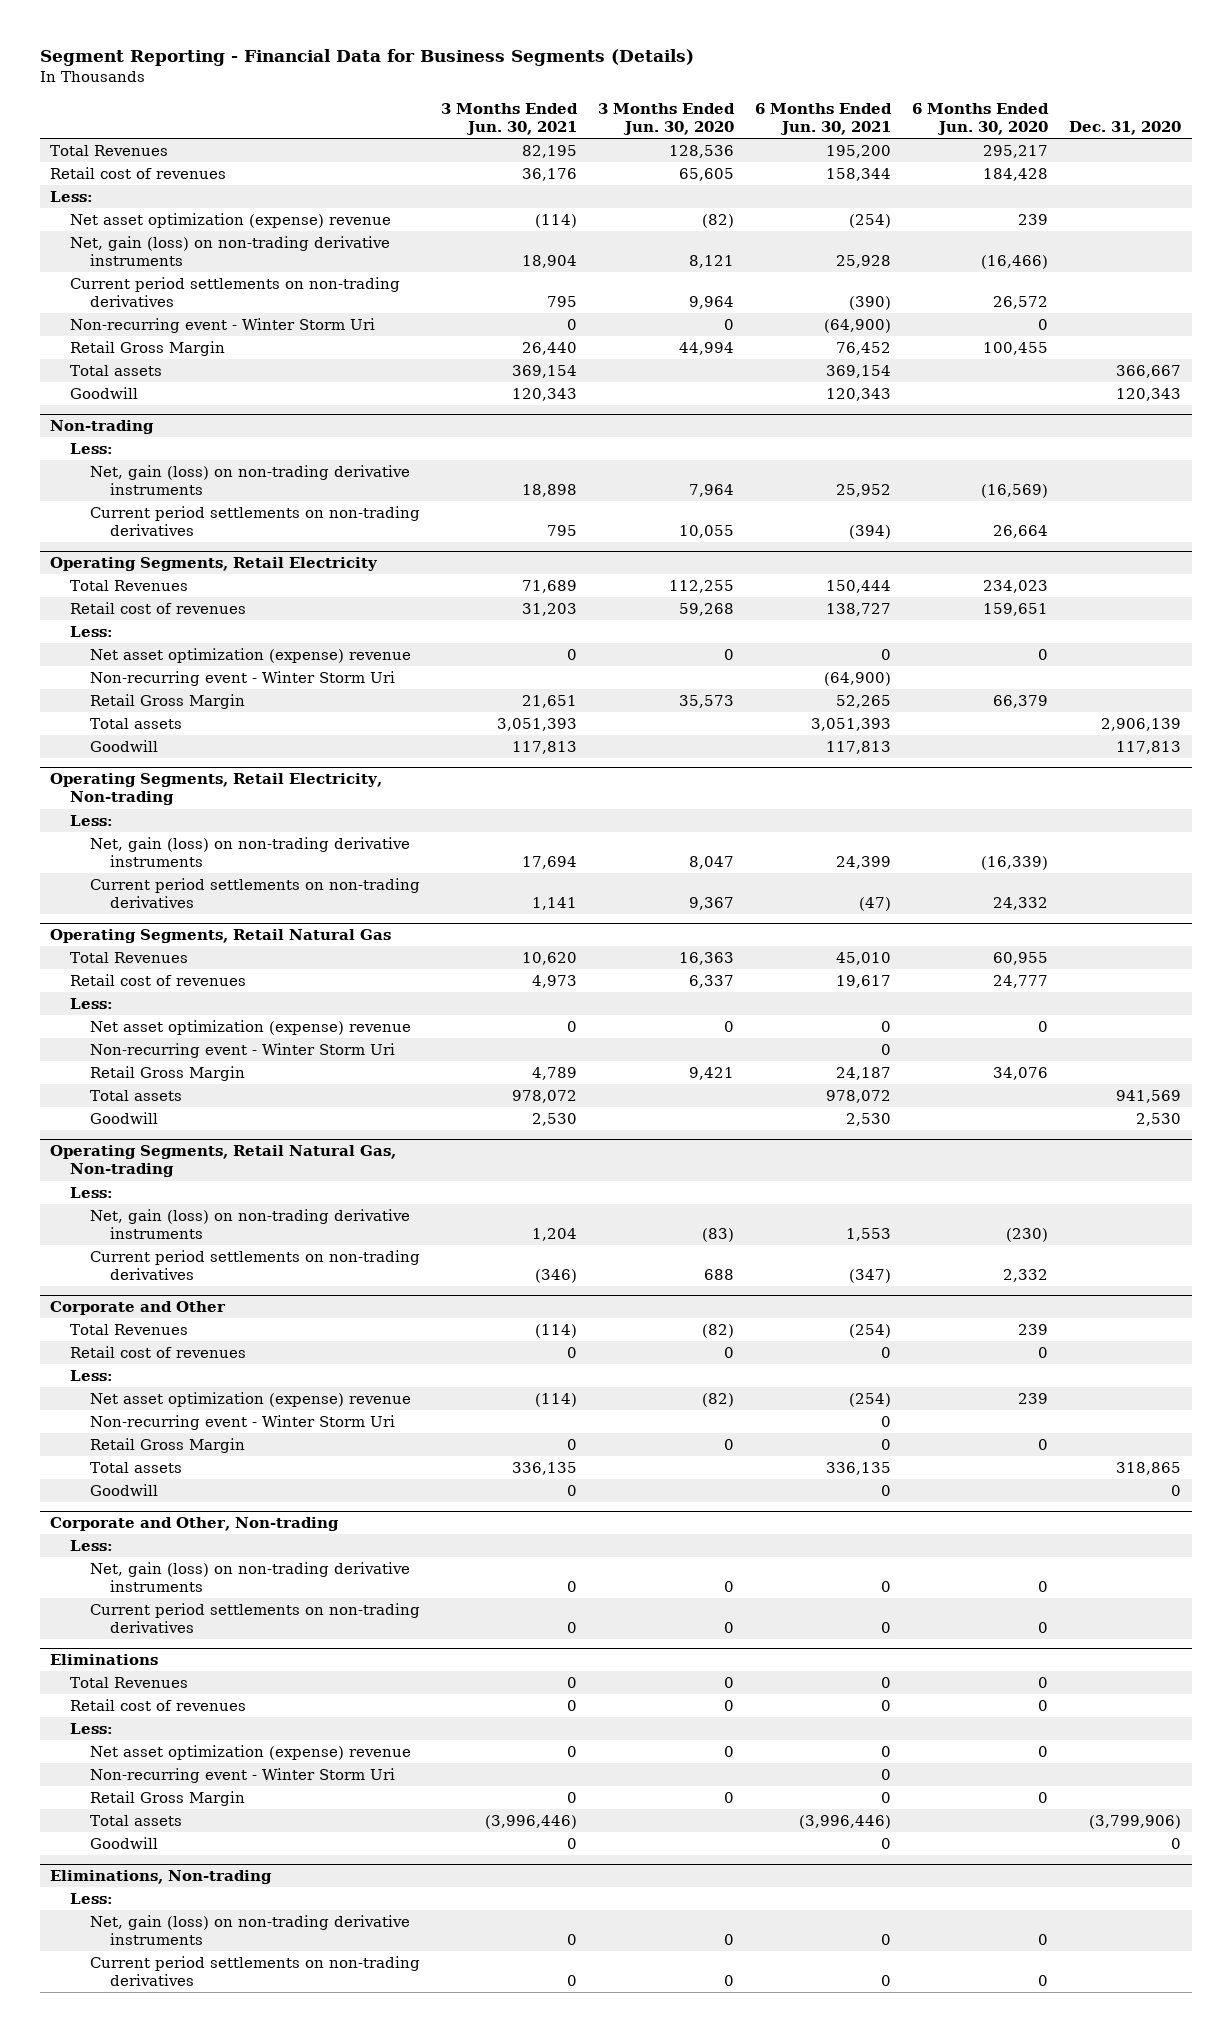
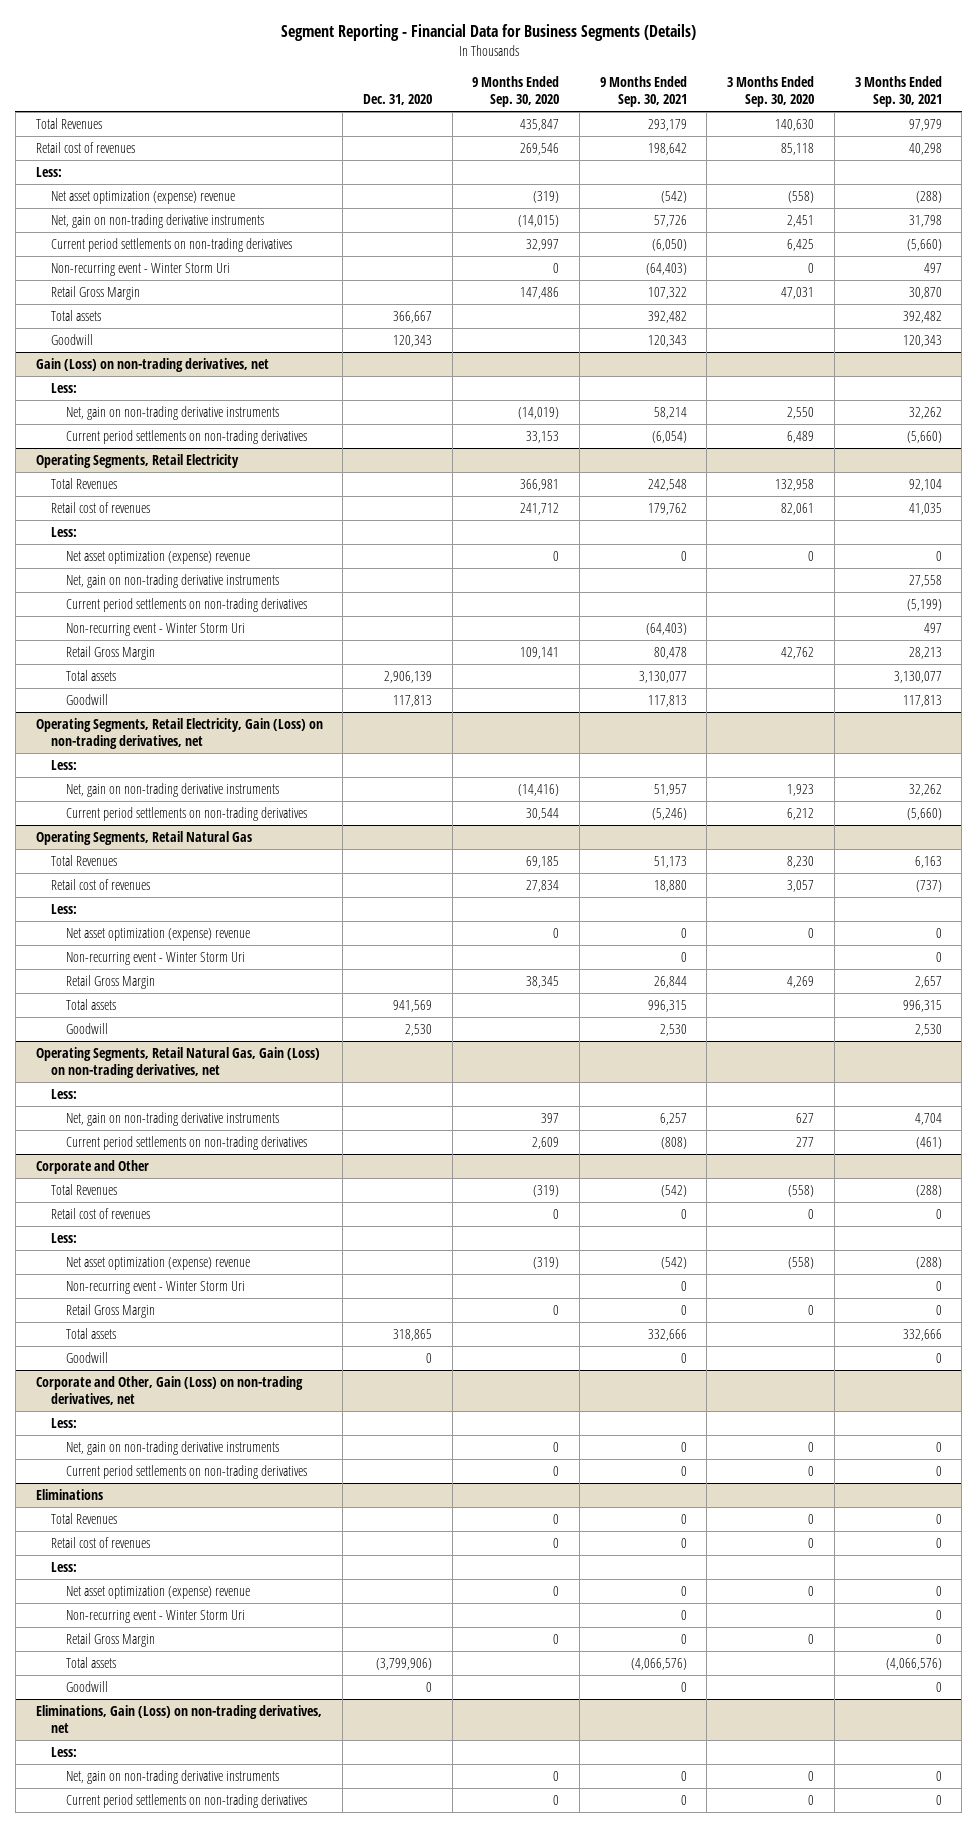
- | 3 Months Ended Jun. 30, 2021 | 3 Months Ended Jun. 30, 2020 | 6 Months Ended Jun. 30, 2021 | 6 Months Ended Jun. 30, 2020 | Dec. 31, 2020
+ | Dec. 31, 2020 | 9 Months Ended Sep. 30, 2020 | 9 Months Ended Sep. 30, 2021 | 3 Months Ended Sep. 30, 2020 | 3 Months Ended Sep. 30, 2021
- Net, gain (loss) on non-trading derivative instruments | 18,904 | 8,121 | 25,928 | (16,466) |
+ Net, gain on non-trading derivative instruments | | (14,015) | 57,726 | 2,451 | 31,798
- Non-trading
+ Gain (Loss) on non-trading derivatives, net
- Net, gain (loss) on non-trading derivative instruments | 18,898 | 7,964 | 25,952 | (16,569) |
+ Net, gain on non-trading derivative instruments | | (14,019) | 58,214 | 2,550 | 32,262
@ Operating Segments, Retail Electricity
+ Net, gain on non-trading derivative instruments | | | | | 27,558
+ Current period settlements on non-trading derivatives | | | | | (5,199)
- Operating Segments, Retail Electricity, Non-trading
+ Operating Segments, Retail Electricity, Gain (Loss) on non-trading derivatives, net
- Net, gain (loss) on non-trading derivative instruments | 17,694 | 8,047 | 24,399 | (16,339) |
+ Net, gain on non-trading derivative instruments | | (14,416) | 51,957 | 1,923 | 32,262
- Operating Segments, Retail Natural Gas, Non-trading
+ Operating Segments, Retail Natural Gas, Gain (Loss) on non-trading derivatives, net
- Net, gain (loss) on non-trading derivative instruments | 1,204 | (83) | 1,553 | (230) |
+ Net, gain on non-trading derivative instruments | | 397 | 6,257 | 627 | 4,704
- Corporate and Other, Non-trading
+ Corporate and Other, Gain (Loss) on non-trading derivatives, net
- Net, gain (loss) on non-trading derivative instruments | 0 | 0 | 0 | 0 |
+ Net, gain on non-trading derivative instruments | | 0 | 0 | 0 | 0
- Eliminations, Non-trading
+ Eliminations, Gain (Loss) on non-trading derivatives, net
- Net, gain (loss) on non-trading derivative instruments | 0 | 0 | 0 | 0 |
+ Net, gain on non-trading derivative instruments | | 0 | 0 | 0 | 0

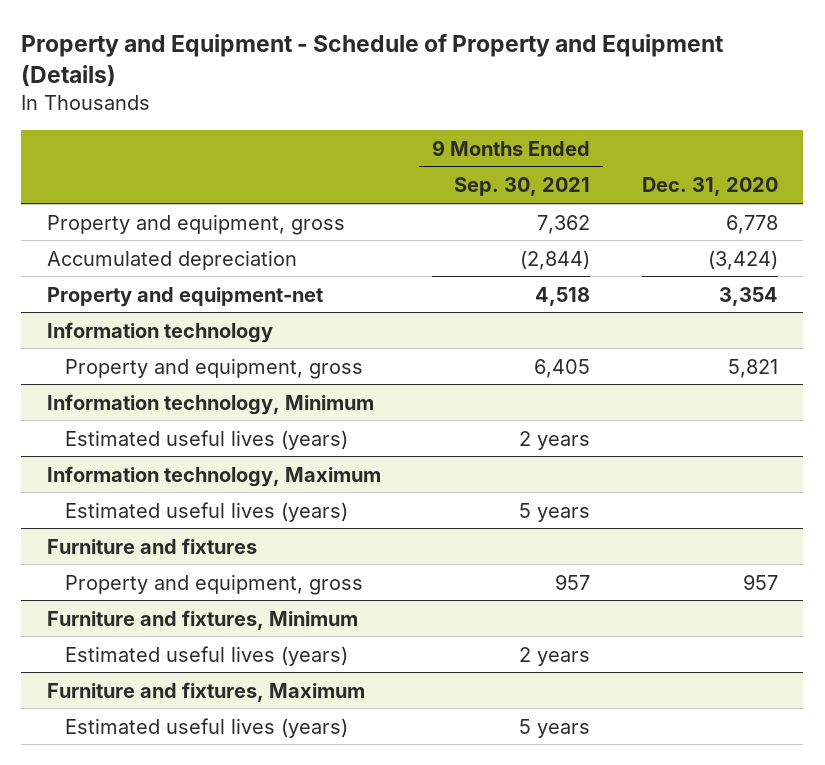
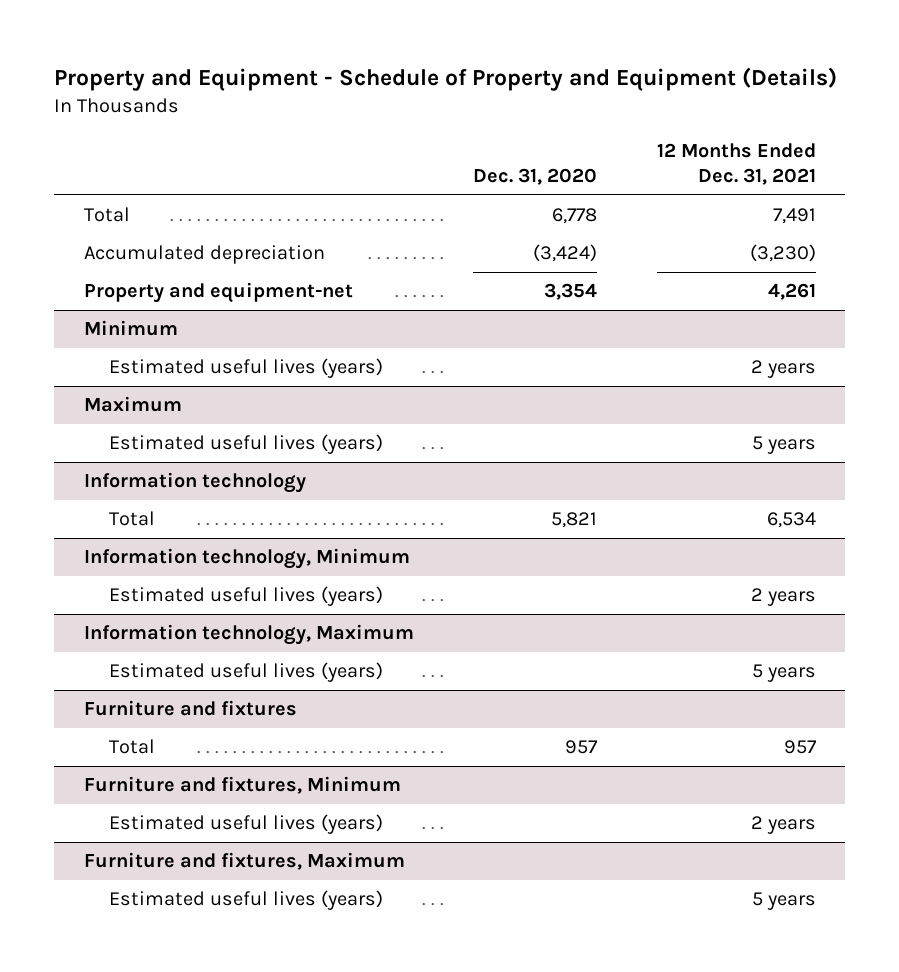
- | 9 Months Ended Sep. 30, 2021 | Dec. 31, 2020
+ | Dec. 31, 2020 | 12 Months Ended Dec. 31, 2021
- Property and equipment, gross | 7,362 | 6,778
+ Total | 6,778 | 7,491
+ Minimum
+ Estimated useful lives (years) | | 2 years
+ Maximum
+ Estimated useful lives (years) | | 5 years
@ Information technology
- Property and equipment, gross | 6,405 | 5,821
+ Total | 5,821 | 6,534
@ Furniture and fixtures
- Property and equipment, gross | 957 | 957
+ Total | 957 | 957

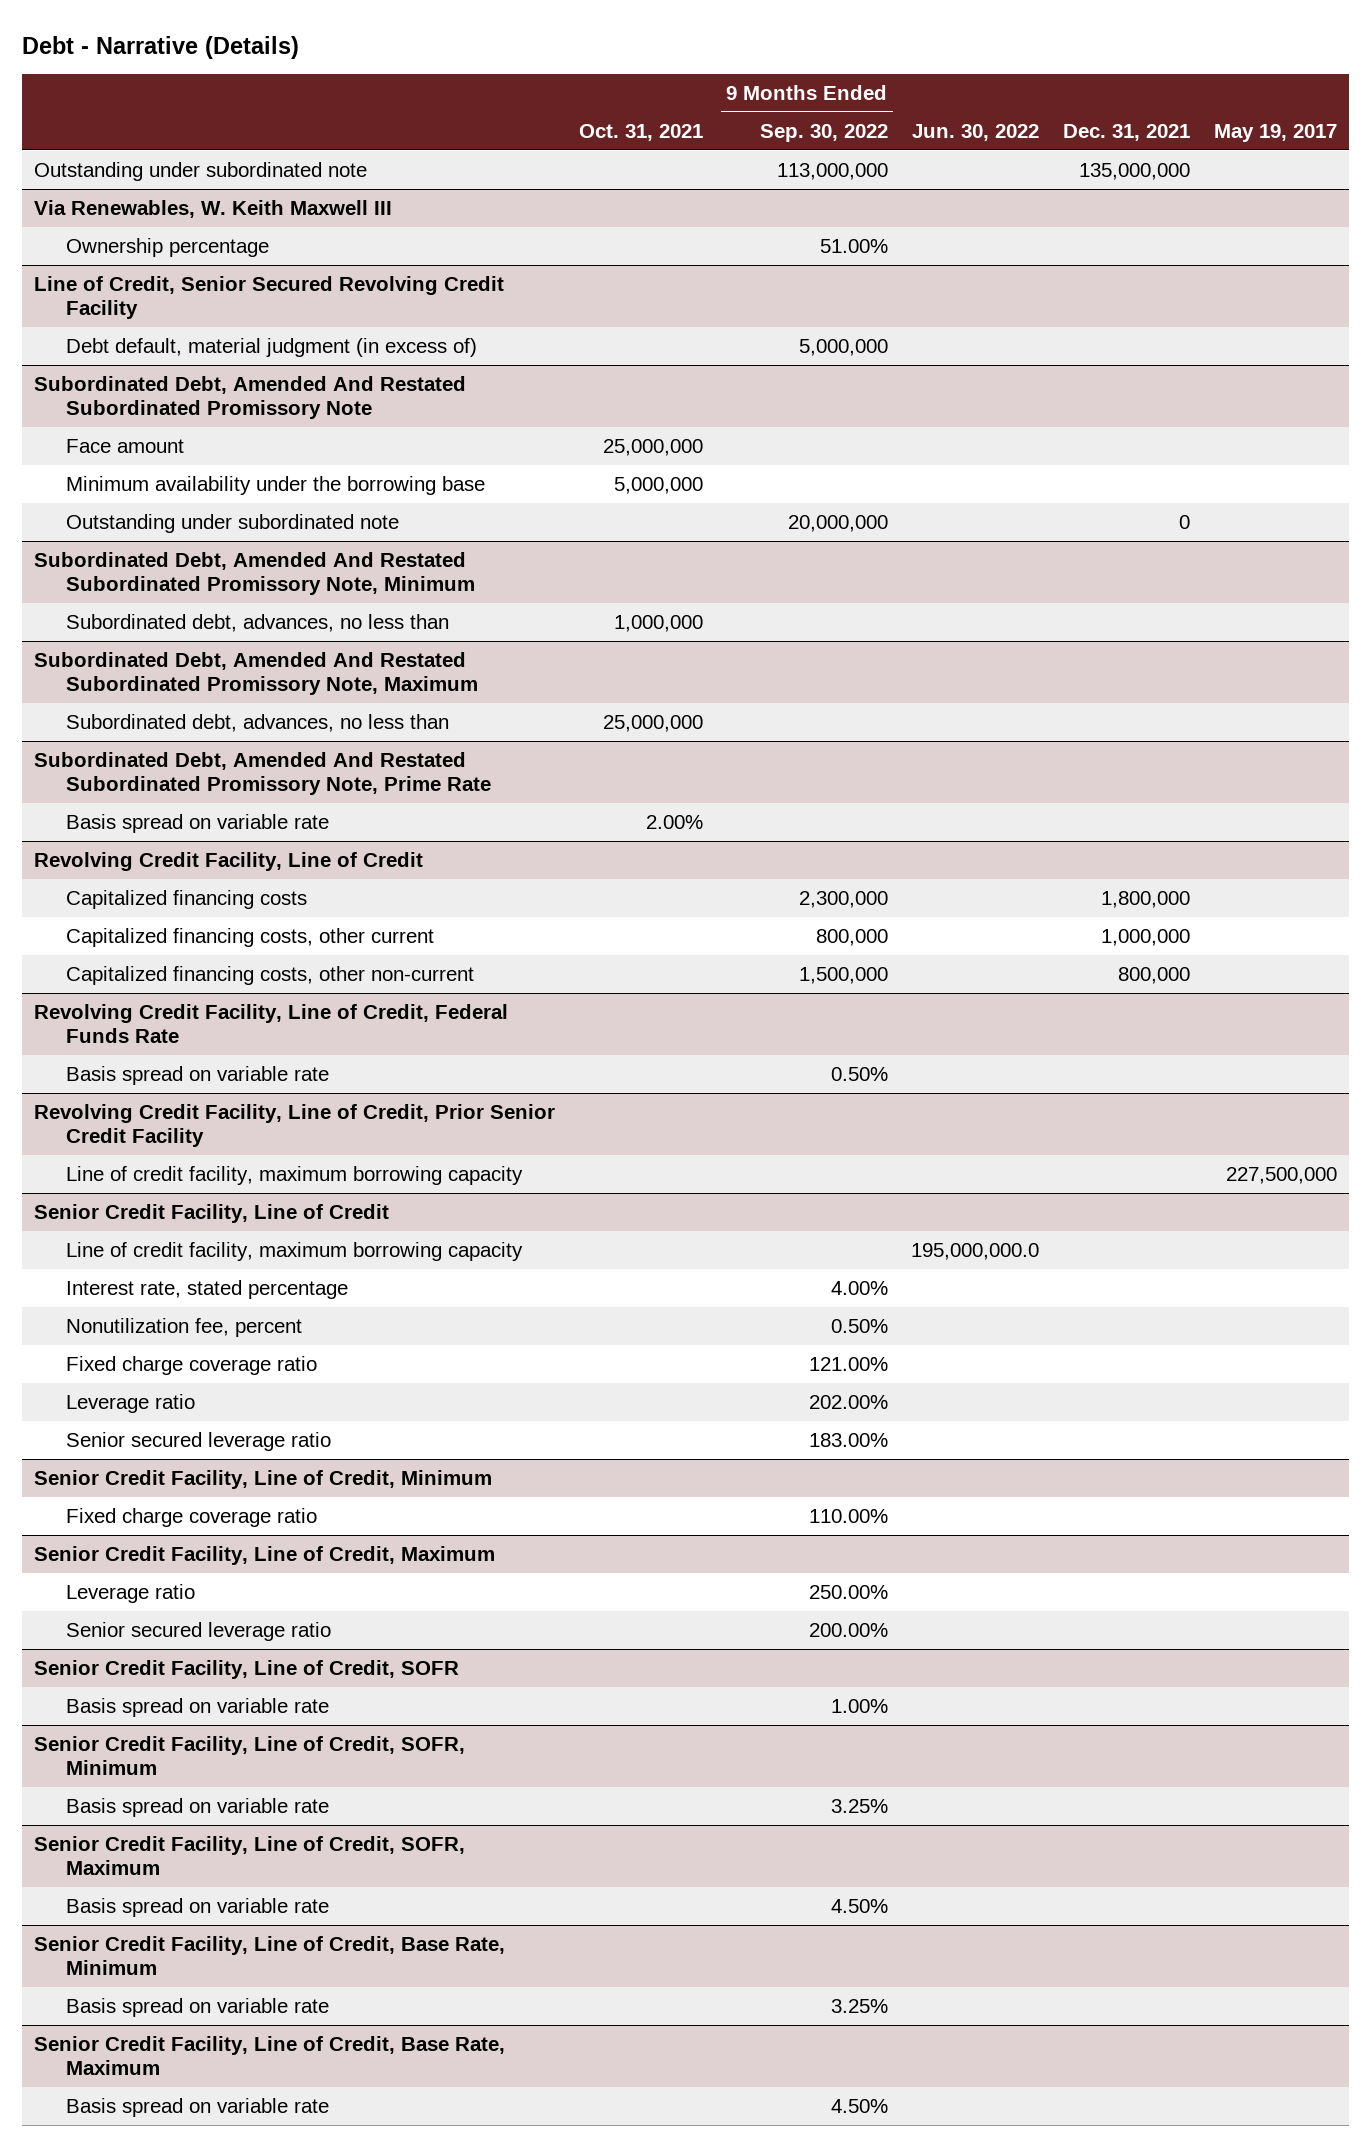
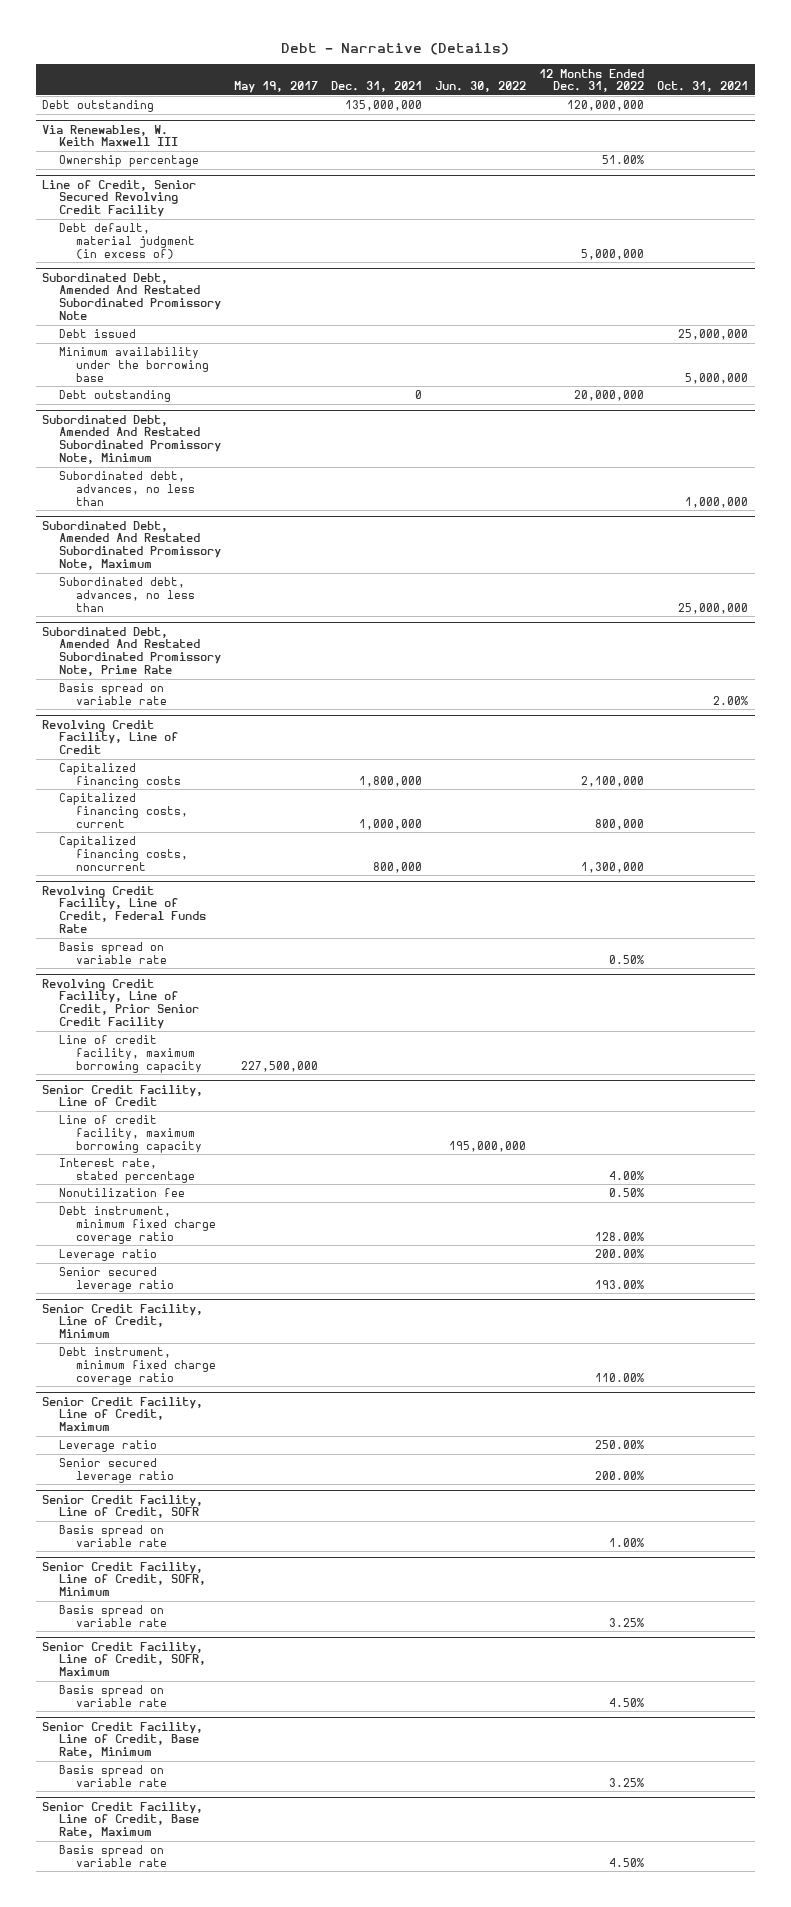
- | Oct. 31, 2021 | 9 Months Ended Sep. 30, 2022 | Jun. 30, 2022 | Dec. 31, 2021 | May 19, 2017
+ | May 19, 2017 | Dec. 31, 2021 | Jun. 30, 2022 | 12 Months Ended Dec. 31, 2022 | Oct. 31, 2021
- Outstanding under subordinated note | | 113,000,000 | | 135,000,000 |
+ Debt outstanding | | 135,000,000 | | 120,000,000 |
@ Subordinated Debt, Amended And Restated Subordinated Promissory Note
- Face amount | 25,000,000 | | | |
+ Debt issued | | | | | 25,000,000
- Outstanding under subordinated note | | 20,000,000 | | 0 |
+ Debt outstanding | | 0 | | 20,000,000 |
@ Revolving Credit Facility, Line of Credit
- Capitalized financing costs, other current | | 800,000 | | 1,000,000 |
- Capitalized financing costs, other non-current | | 1,500,000 | | 800,000 |
+ Capitalized financing costs, current | | 1,000,000 | | 800,000 |
+ Capitalized financing costs, noncurrent | | 800,000 | | 1,300,000 |
@ Senior Credit Facility, Line of Credit
- Line of credit facility, maximum borrowing capacity | | | 195,000,000.0 | |
+ Line of credit facility, maximum borrowing capacity | | | 195,000,000 | |
- Nonutilization fee, percent | | 0.50% | | |
- Fixed charge coverage ratio | | 121.00% | | |
+ Nonutilization fee | | | | 0.50% |
+ Debt instrument, minimum fixed charge coverage ratio | | | | 128.00% |
@ Senior Credit Facility, Line of Credit, Minimum
- Fixed charge coverage ratio | | 110.00% | | |
+ Debt instrument, minimum fixed charge coverage ratio | | | | 110.00% |

